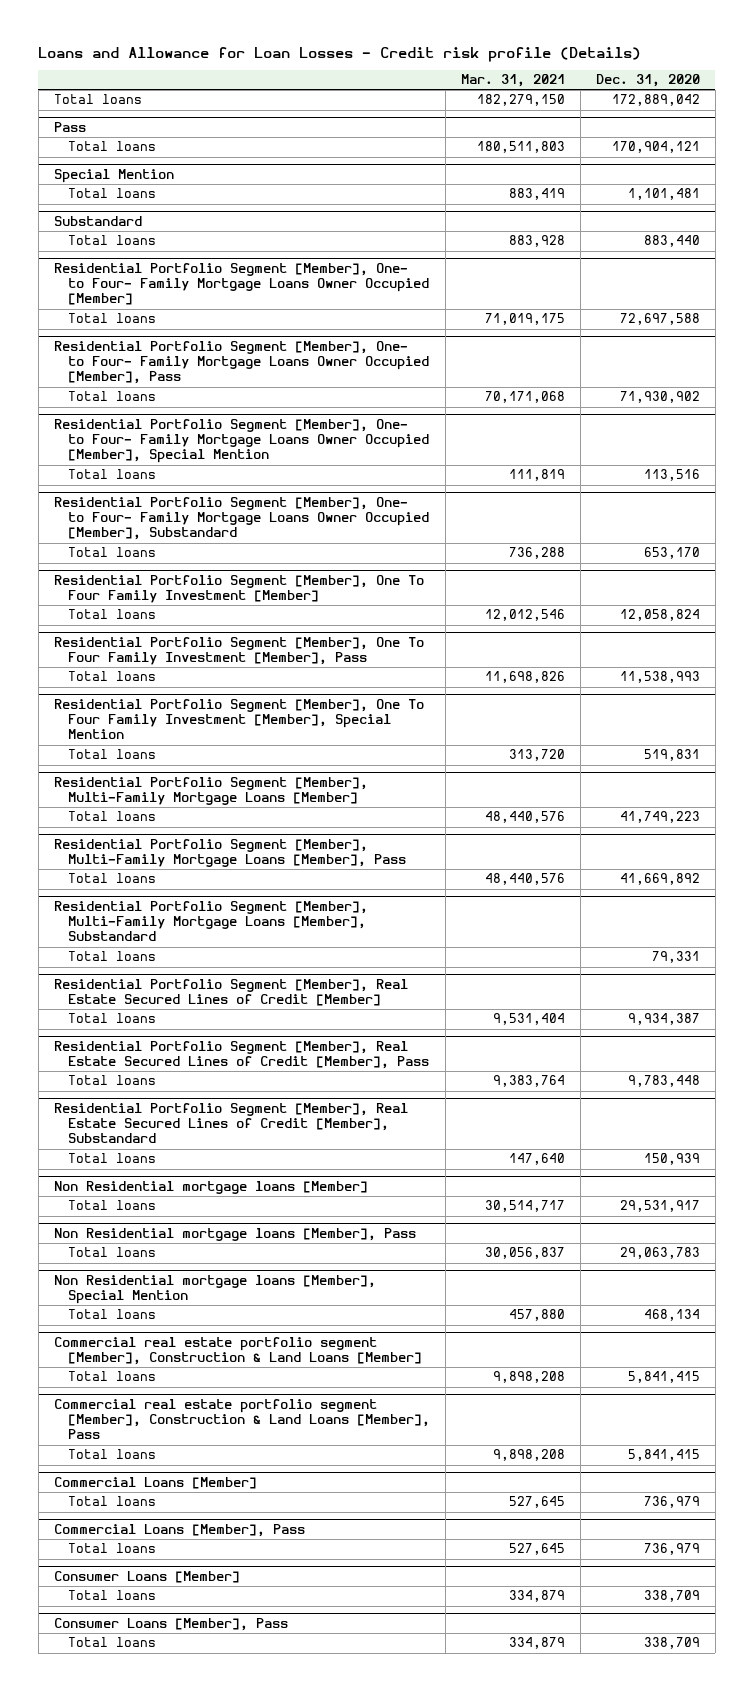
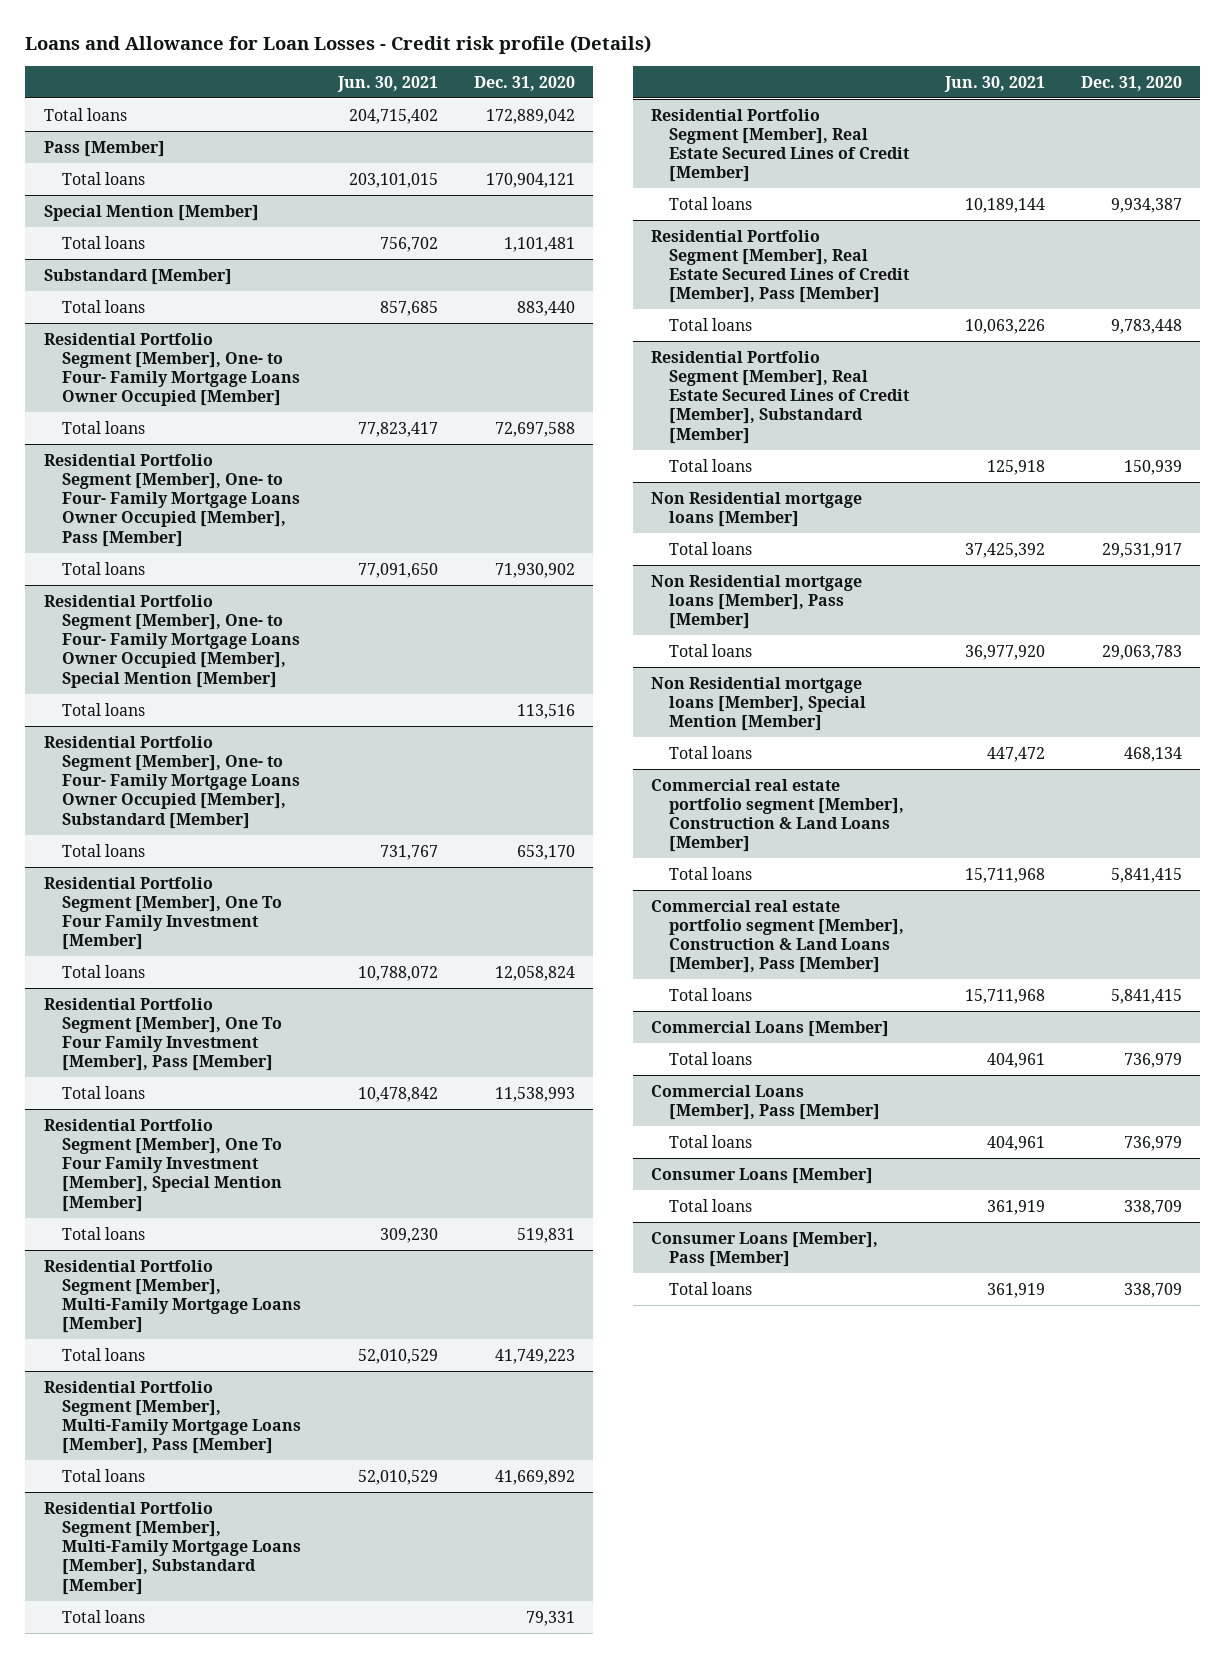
- | Mar. 31, 2021 | Dec. 31, 2020
+ | Jun. 30, 2021 | Dec. 31, 2020
- Pass
+ Pass [Member]
- Special Mention
+ Special Mention [Member]
- Substandard
+ Substandard [Member]
- Residential Portfolio Segment [Member], One- to Four- Family Mortgage Loans Owner Occupied [Member], Pass
+ Residential Portfolio Segment [Member], One- to Four- Family Mortgage Loans Owner Occupied [Member], Pass [Member]
- Residential Portfolio Segment [Member], One- to Four- Family Mortgage Loans Owner Occupied [Member], Special Mention
+ Residential Portfolio Segment [Member], One- to Four- Family Mortgage Loans Owner Occupied [Member], Special Mention [Member]
- Residential Portfolio Segment [Member], One- to Four- Family Mortgage Loans Owner Occupied [Member], Substandard
+ Residential Portfolio Segment [Member], One- to Four- Family Mortgage Loans Owner Occupied [Member], Substandard [Member]
- Residential Portfolio Segment [Member], One To Four Family Investment [Member], Pass
+ Residential Portfolio Segment [Member], One To Four Family Investment [Member], Pass [Member]
- Residential Portfolio Segment [Member], One To Four Family Investment [Member], Special Mention
+ Residential Portfolio Segment [Member], One To Four Family Investment [Member], Special Mention [Member]
- Residential Portfolio Segment [Member], Multi-Family Mortgage Loans [Member], Pass
+ Residential Portfolio Segment [Member], Multi-Family Mortgage Loans [Member], Pass [Member]
- Residential Portfolio Segment [Member], Multi-Family Mortgage Loans [Member], Substandard
+ Residential Portfolio Segment [Member], Multi-Family Mortgage Loans [Member], Substandard [Member]
- Residential Portfolio Segment [Member], Real Estate Secured Lines of Credit [Member], Pass
+ Residential Portfolio Segment [Member], Real Estate Secured Lines of Credit [Member], Pass [Member]
- Residential Portfolio Segment [Member], Real Estate Secured Lines of Credit [Member], Substandard
+ Residential Portfolio Segment [Member], Real Estate Secured Lines of Credit [Member], Substandard [Member]
- Non Residential mortgage loans [Member], Pass
+ Non Residential mortgage loans [Member], Pass [Member]
- Non Residential mortgage loans [Member], Special Mention
+ Non Residential mortgage loans [Member], Special Mention [Member]
- Commercial real estate portfolio segment [Member], Construction & Land Loans [Member], Pass
+ Commercial real estate portfolio segment [Member], Construction & Land Loans [Member], Pass [Member]
- Commercial Loans [Member], Pass
+ Commercial Loans [Member], Pass [Member]
- Consumer Loans [Member], Pass
+ Consumer Loans [Member], Pass [Member]

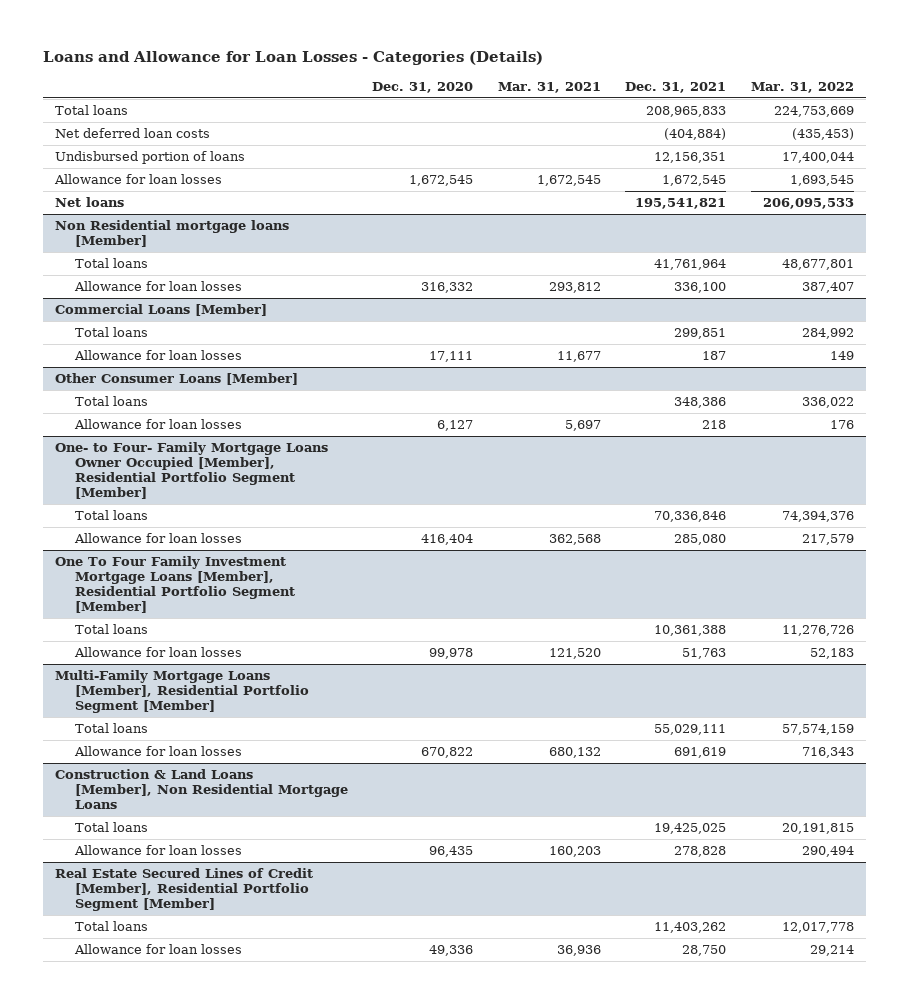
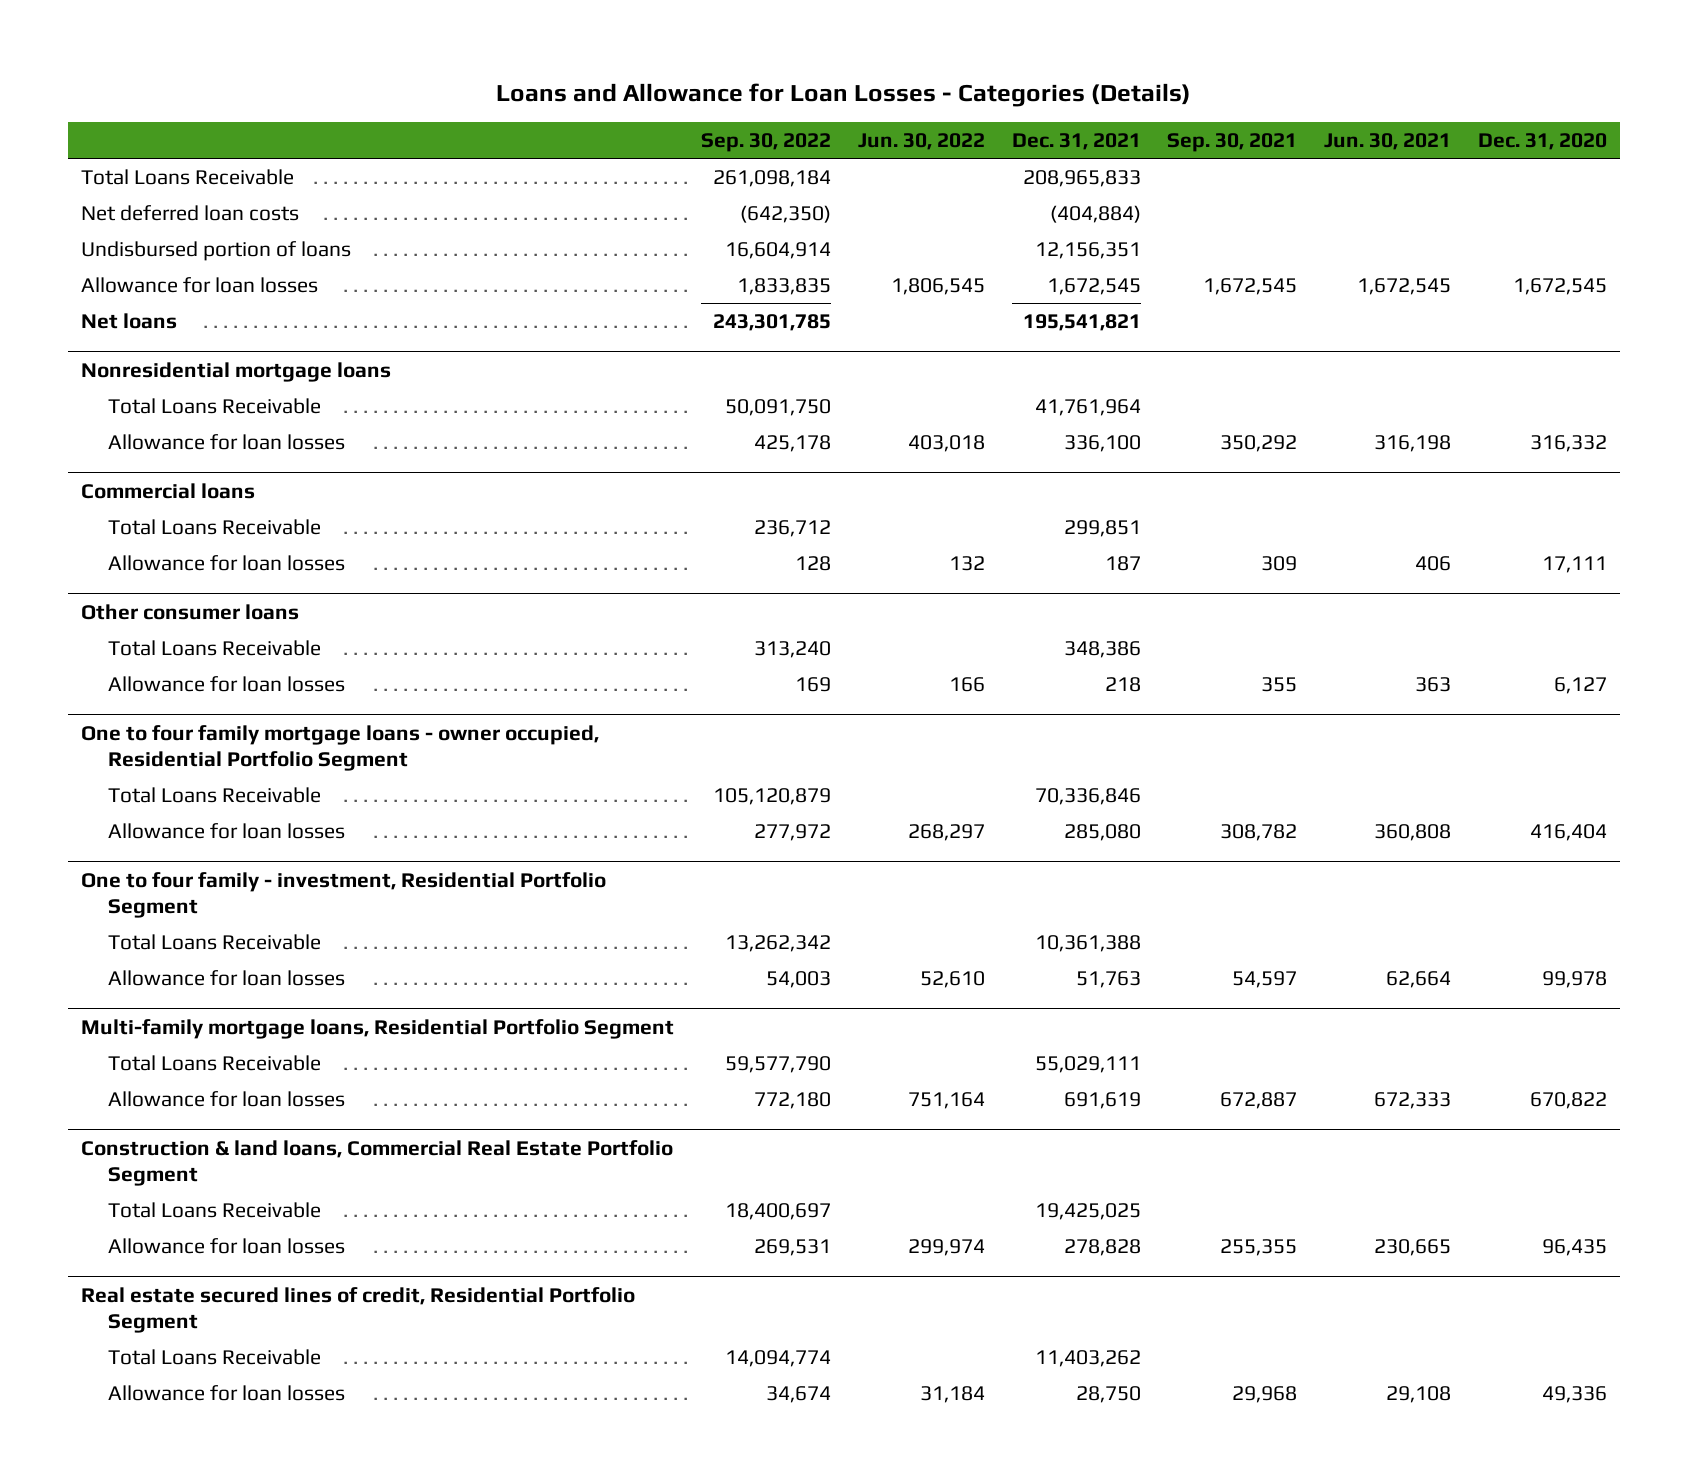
- | Dec. 31, 2020 | Mar. 31, 2021 | Dec. 31, 2021 | Mar. 31, 2022
+ | Sep. 30, 2022 | Jun. 30, 2022 | Dec. 31, 2021 | Sep. 30, 2021 | Jun. 30, 2021 | Dec. 31, 2020
- Total loans | | | 208,965,833 | 224,753,669
+ Total Loans Receivable | 261,098,184 | | 208,965,833 | | |
- Non Residential mortgage loans [Member]
- Total loans | | | 41,761,964 | 48,677,801
+ Nonresidential mortgage loans
+ Total Loans Receivable | 50,091,750 | | 41,761,964 | | |
- Commercial Loans [Member]
- Total loans | | | 299,851 | 284,992
+ Commercial loans
+ Total Loans Receivable | 236,712 | | 299,851 | | |
- Other Consumer Loans [Member]
- Total loans | | | 348,386 | 336,022
+ Other consumer loans
+ Total Loans Receivable | 313,240 | | 348,386 | | |
- One- to Four- Family Mortgage Loans Owner Occupied [Member], Residential Portfolio Segment [Member]
- Total loans | | | 70,336,846 | 74,394,376
+ One to four family mortgage loans - owner occupied, Residential Portfolio Segment
+ Total Loans Receivable | 105,120,879 | | 70,336,846 | | |
- One To Four Family Investment Mortgage Loans [Member], Residential Portfolio Segment [Member]
- Total loans | | | 10,361,388 | 11,276,726
+ One to four family - investment, Residential Portfolio Segment
+ Total Loans Receivable | 13,262,342 | | 10,361,388 | | |
- Multi-Family Mortgage Loans [Member], Residential Portfolio Segment [Member]
- Total loans | | | 55,029,111 | 57,574,159
+ Multi-family mortgage loans, Residential Portfolio Segment
+ Total Loans Receivable | 59,577,790 | | 55,029,111 | | |
- Construction & Land Loans [Member], Non Residential Mortgage Loans
- Total loans | | | 19,425,025 | 20,191,815
+ Construction & land loans, Commercial Real Estate Portfolio Segment
+ Total Loans Receivable | 18,400,697 | | 19,425,025 | | |
- Real Estate Secured Lines of Credit [Member], Residential Portfolio Segment [Member]
- Total loans | | | 11,403,262 | 12,017,778
+ Real estate secured lines of credit, Residential Portfolio Segment
+ Total Loans Receivable | 14,094,774 | | 11,403,262 | | |

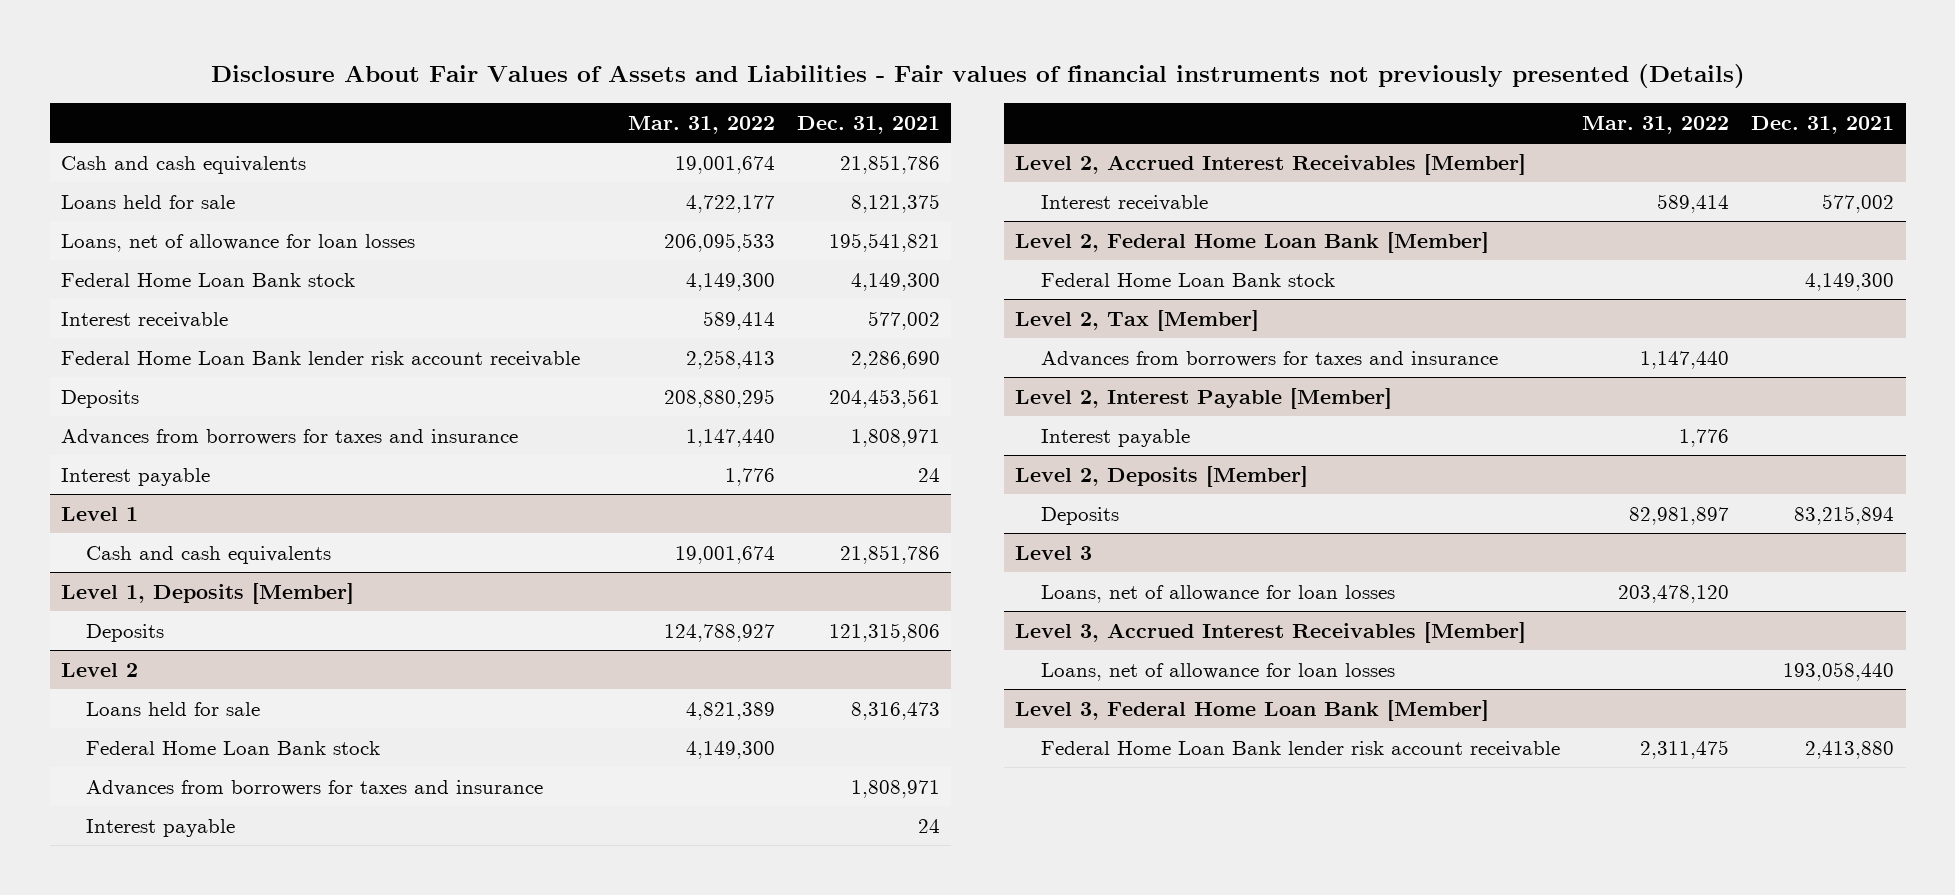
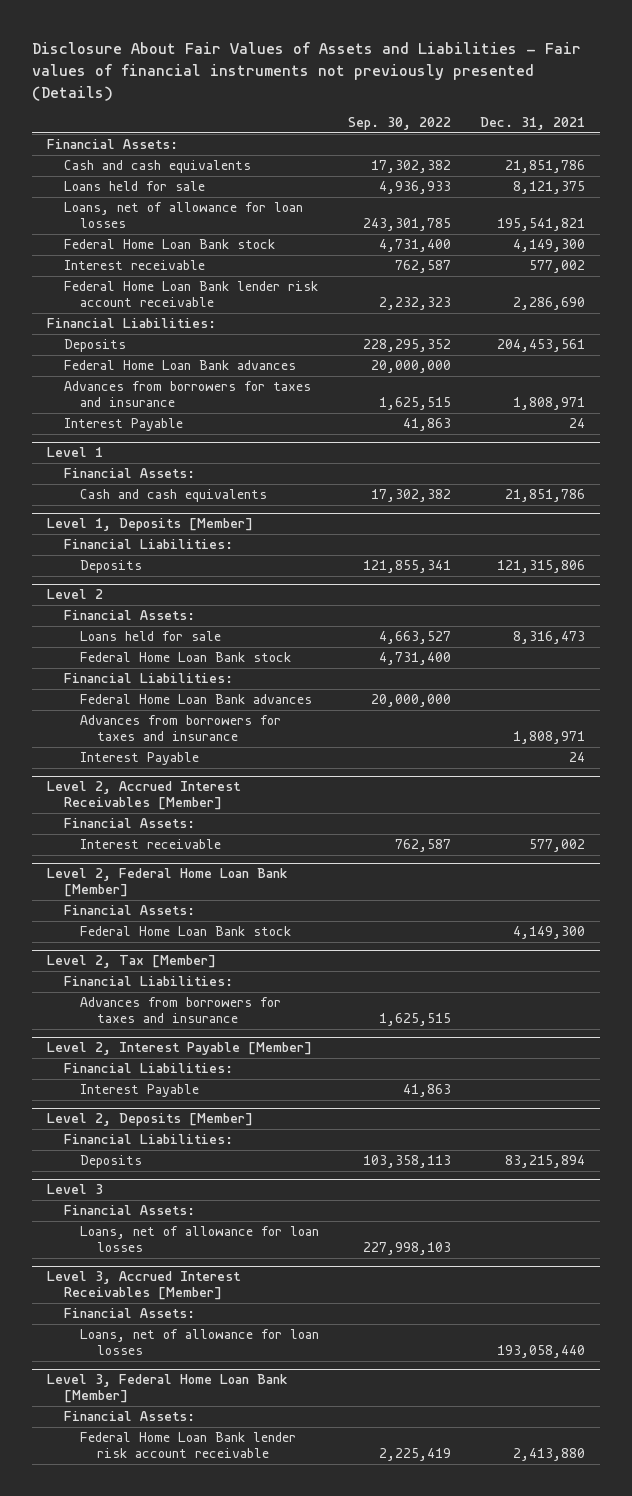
- | Mar. 31, 2022 | Dec. 31, 2021
+ | Sep. 30, 2022 | Dec. 31, 2021
+ Financial Assets:
+ Financial Liabilities:
+ Federal Home Loan Bank advances | 20,000,000 |
- Interest payable | 1,776 | 24
+ Interest Payable | 41,863 | 24
@ Level 1
+ Financial Assets:
@ Level 1, Deposits [Member]
+ Financial Liabilities:
@ Level 2
+ Financial Assets:
+ Financial Liabilities:
+ Federal Home Loan Bank advances | 20,000,000 |
- Interest payable | | 24
+ Interest Payable | | 24
@ Level 2, Accrued Interest Receivables [Member]
+ Financial Assets:
@ Level 2, Federal Home Loan Bank [Member]
+ Financial Assets:
@ Level 2, Tax [Member]
+ Financial Liabilities:
@ Level 2, Interest Payable [Member]
- Interest payable | 1,776 |
+ Financial Liabilities:
+ Interest Payable | 41,863 |
@ Level 2, Deposits [Member]
+ Financial Liabilities:
@ Level 3
+ Financial Assets:
@ Level 3, Accrued Interest Receivables [Member]
+ Financial Assets:
@ Level 3, Federal Home Loan Bank [Member]
+ Financial Assets:

